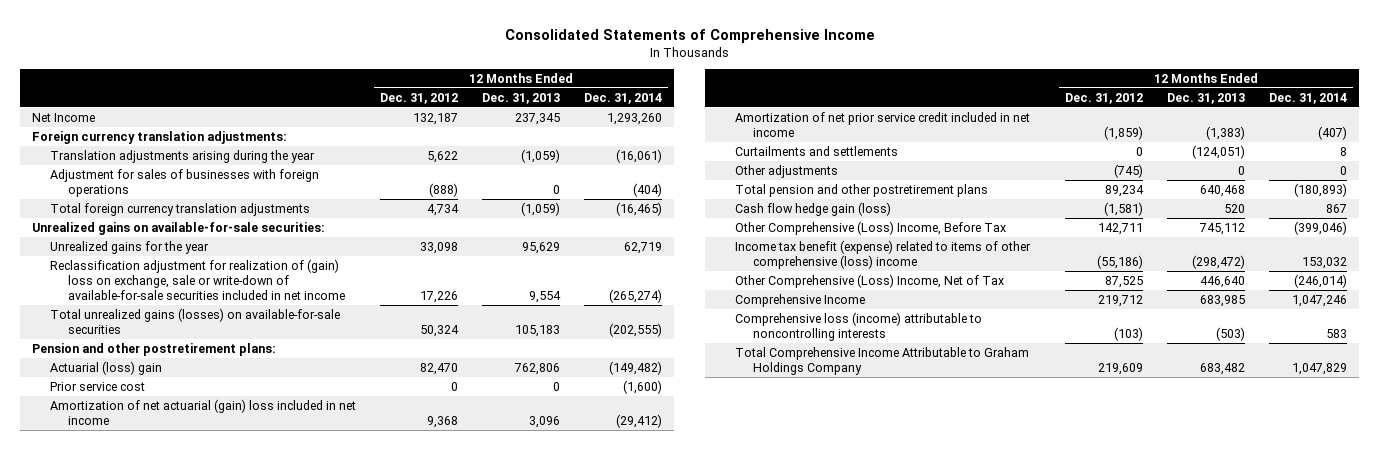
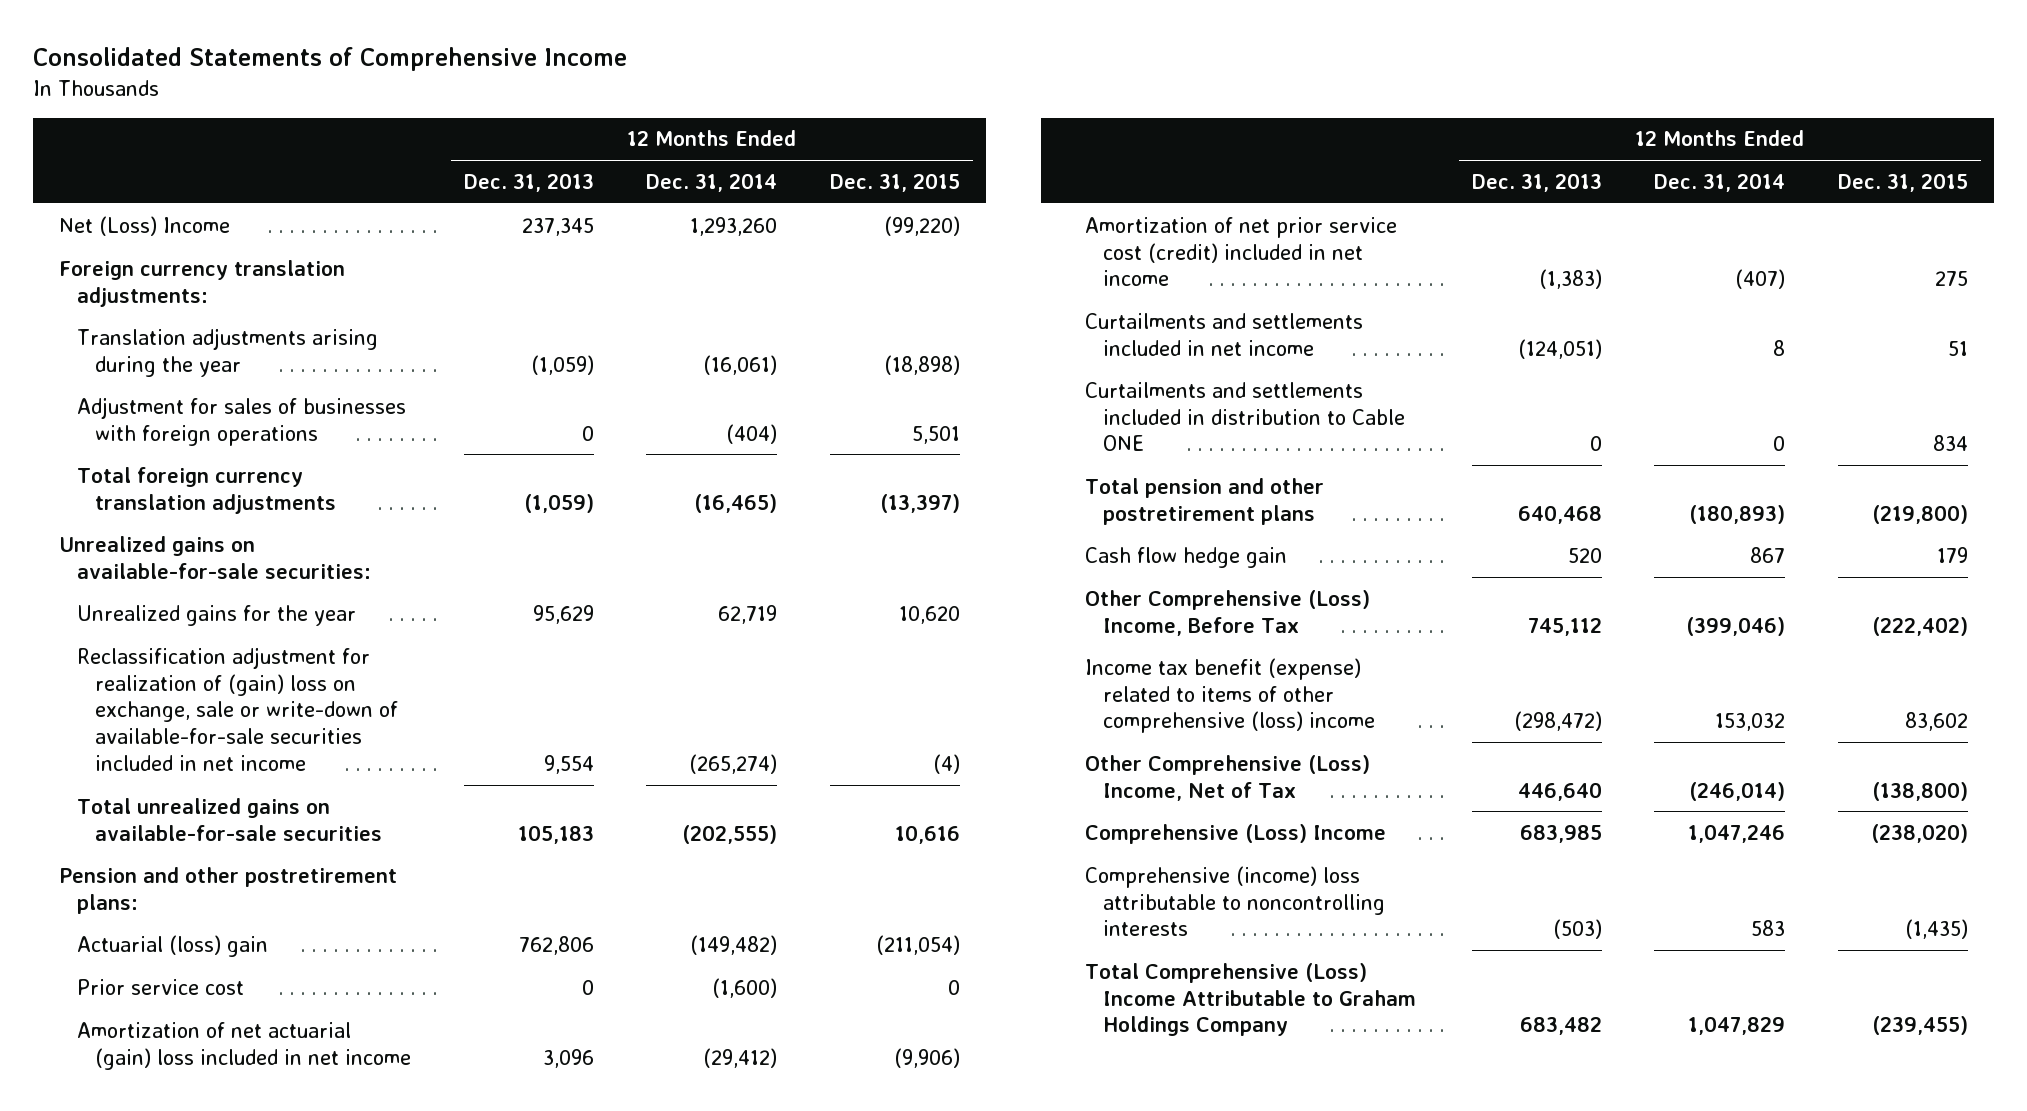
- | 12 Months Ended Dec. 31, 2012 | 12 Months Ended Dec. 31, 2013 | 12 Months Ended Dec. 31, 2014
+ | 12 Months Ended Dec. 31, 2013 | 12 Months Ended Dec. 31, 2014 | 12 Months Ended Dec. 31, 2015
- Net Income | 132,187 | 237,345 | 1,293,260
+ Net (Loss) Income | 237,345 | 1,293,260 | (99,220)
- Total unrealized gains (losses) on available-for-sale securities | 50,324 | 105,183 | (202,555)
+ Total unrealized gains on available-for-sale securities | 105,183 | (202,555) | 10,616
- Amortization of net prior service credit included in net income | (1,859) | (1,383) | (407)
- Curtailments and settlements | 0 | (124,051) | 8
- Other adjustments | (745) | 0 | 0
+ Amortization of net prior service cost (credit) included in net income | (1,383) | (407) | 275
+ Curtailments and settlements included in net income | (124,051) | 8 | 51
+ Curtailments and settlements included in distribution to Cable ONE | 0 | 0 | 834
- Cash flow hedge gain (loss) | (1,581) | 520 | 867
+ Cash flow hedge gain | 520 | 867 | 179
- Comprehensive Income | 219,712 | 683,985 | 1,047,246
- Comprehensive loss (income) attributable to noncontrolling interests | (103) | (503) | 583
- Total Comprehensive Income Attributable to Graham Holdings Company | 219,609 | 683,482 | 1,047,829
+ Comprehensive (Loss) Income | 683,985 | 1,047,246 | (238,020)
+ Comprehensive (income) loss attributable to noncontrolling interests | (503) | 583 | (1,435)
+ Total Comprehensive (Loss) Income Attributable to Graham Holdings Company | 683,482 | 1,047,829 | (239,455)

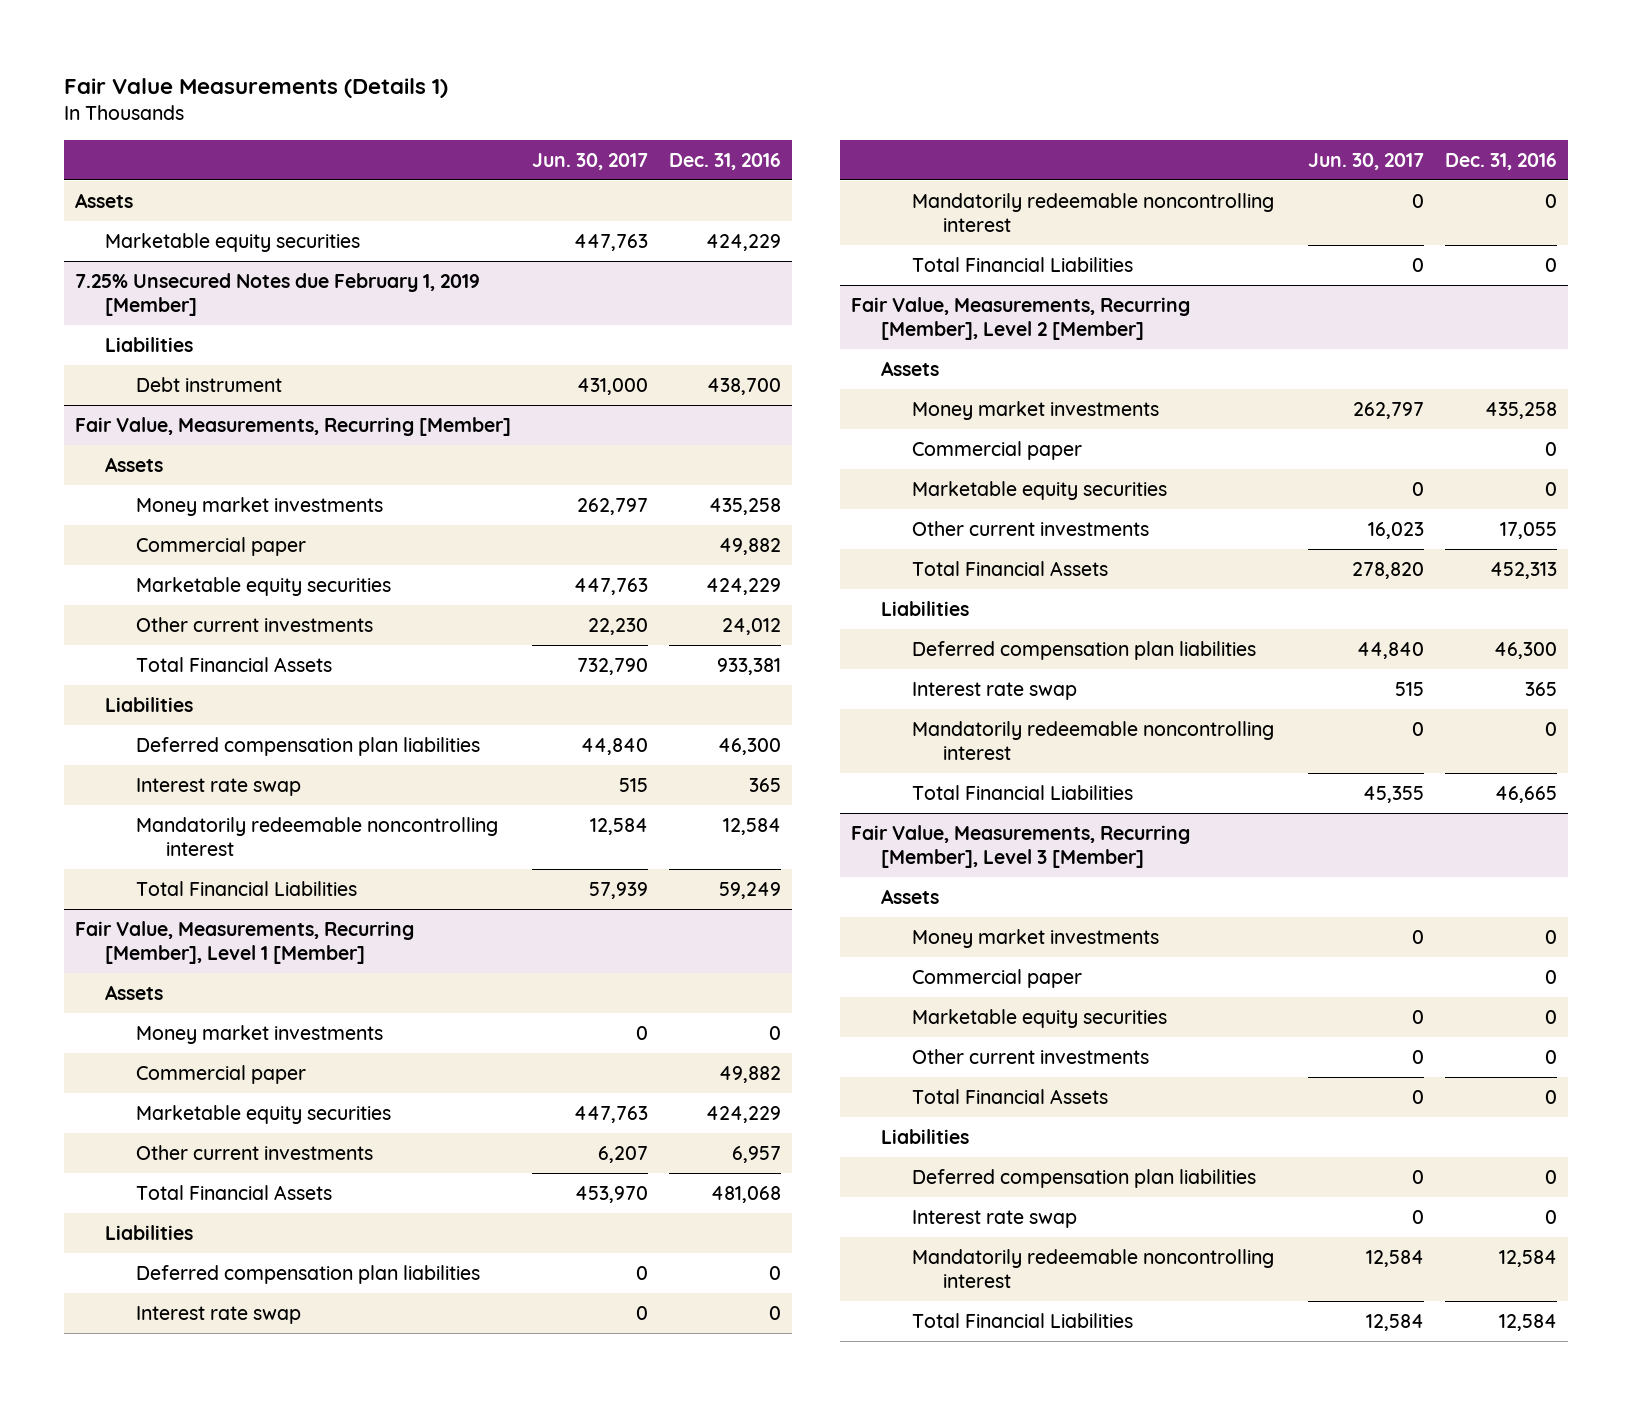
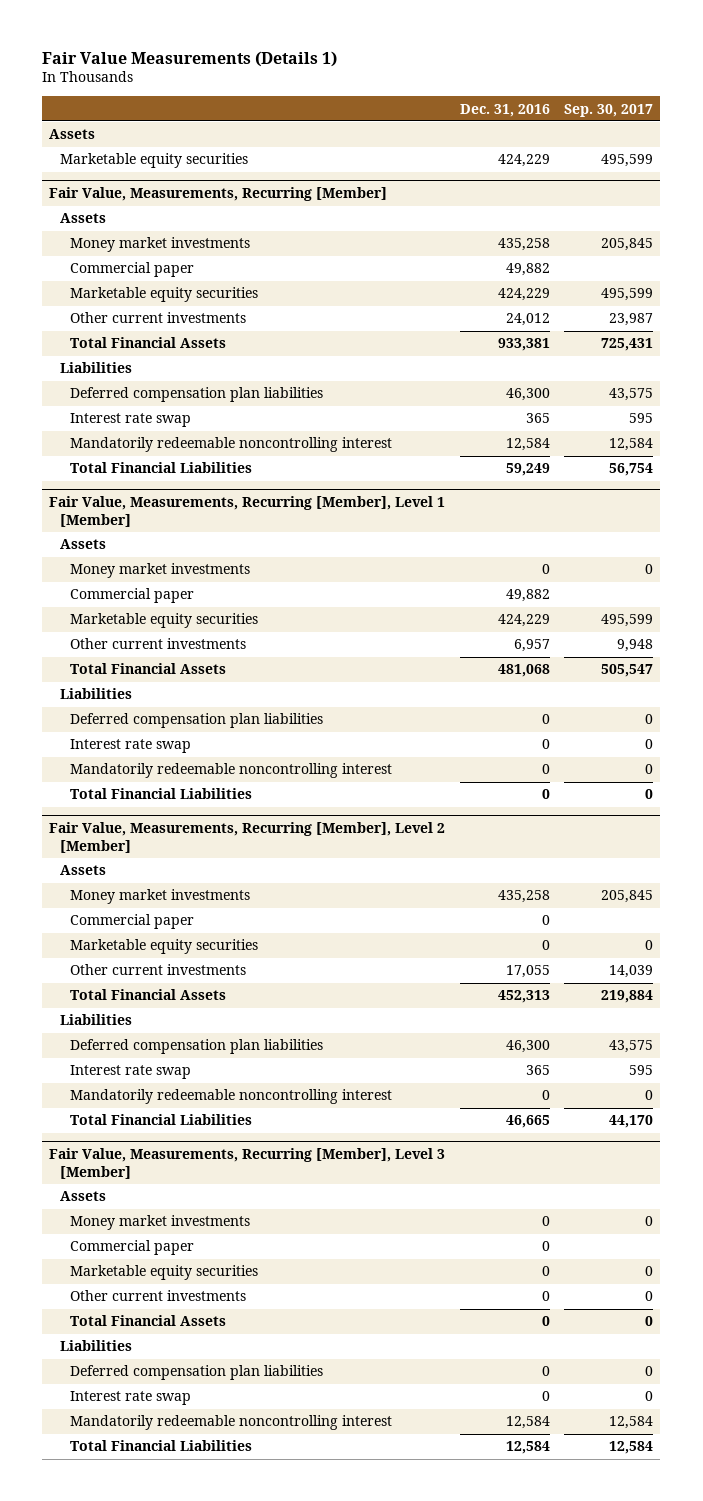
- | Jun. 30, 2017 | Dec. 31, 2016
+ | Dec. 31, 2016 | Sep. 30, 2017
- 7.25% Unsecured Notes due February 1, 2019 [Member]
- Liabilities
- Debt instrument | 431,000 | 438,700

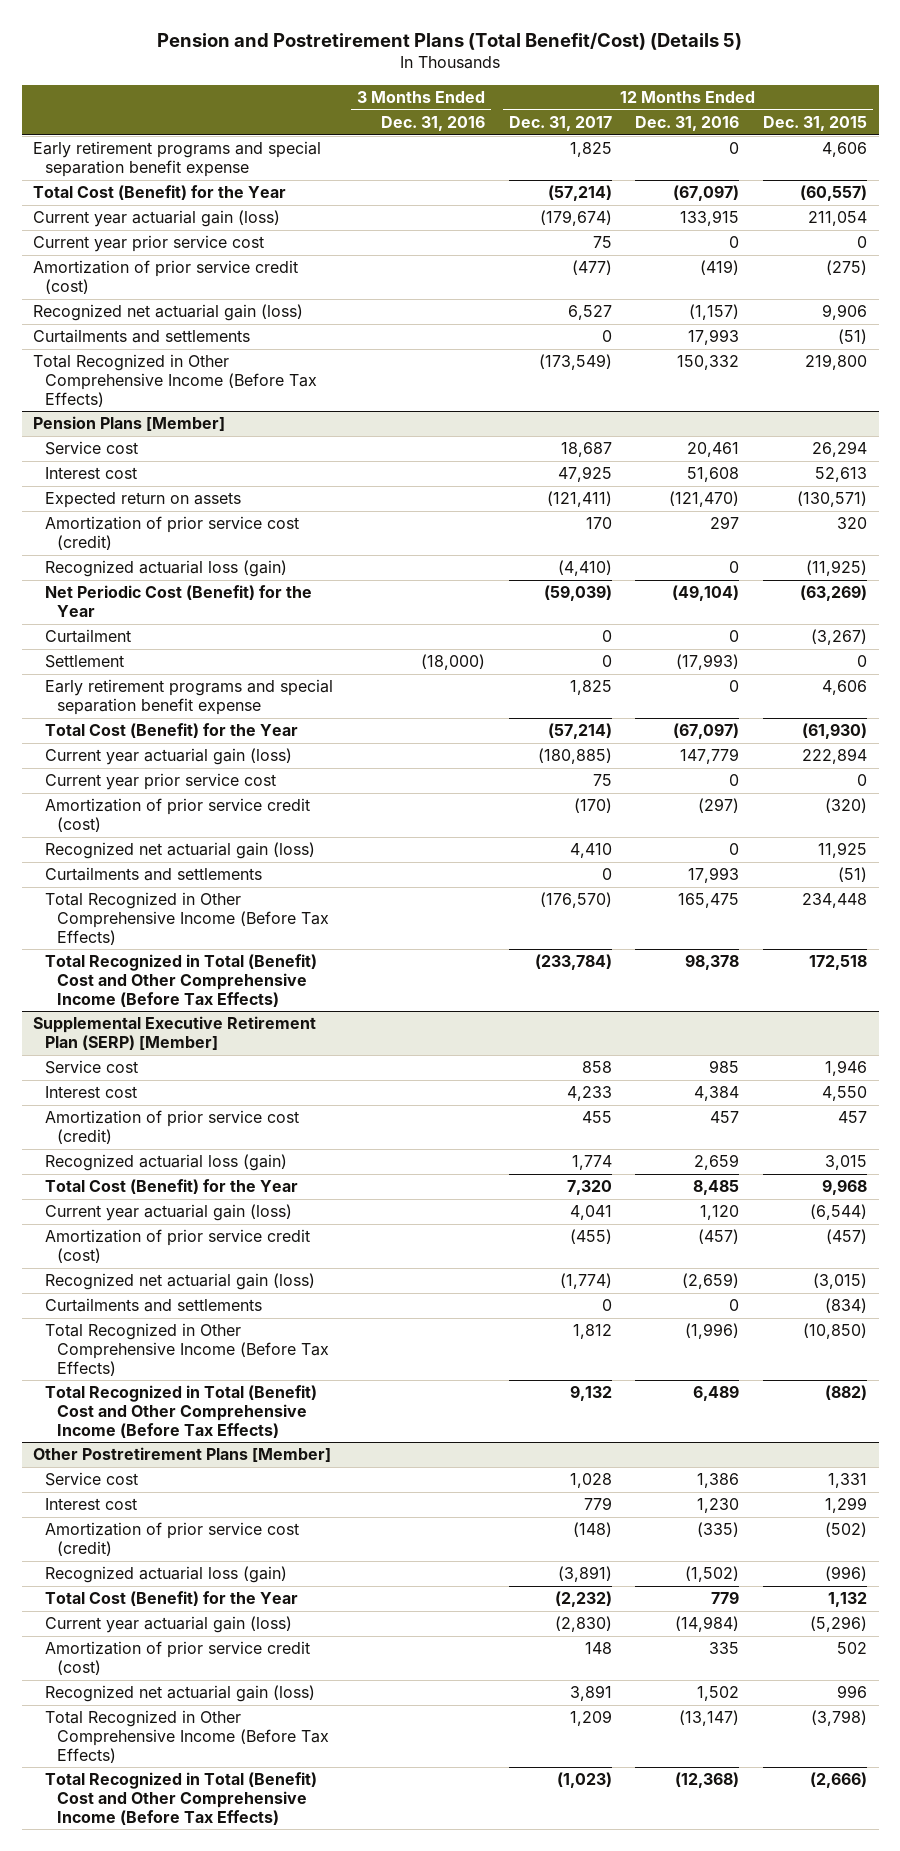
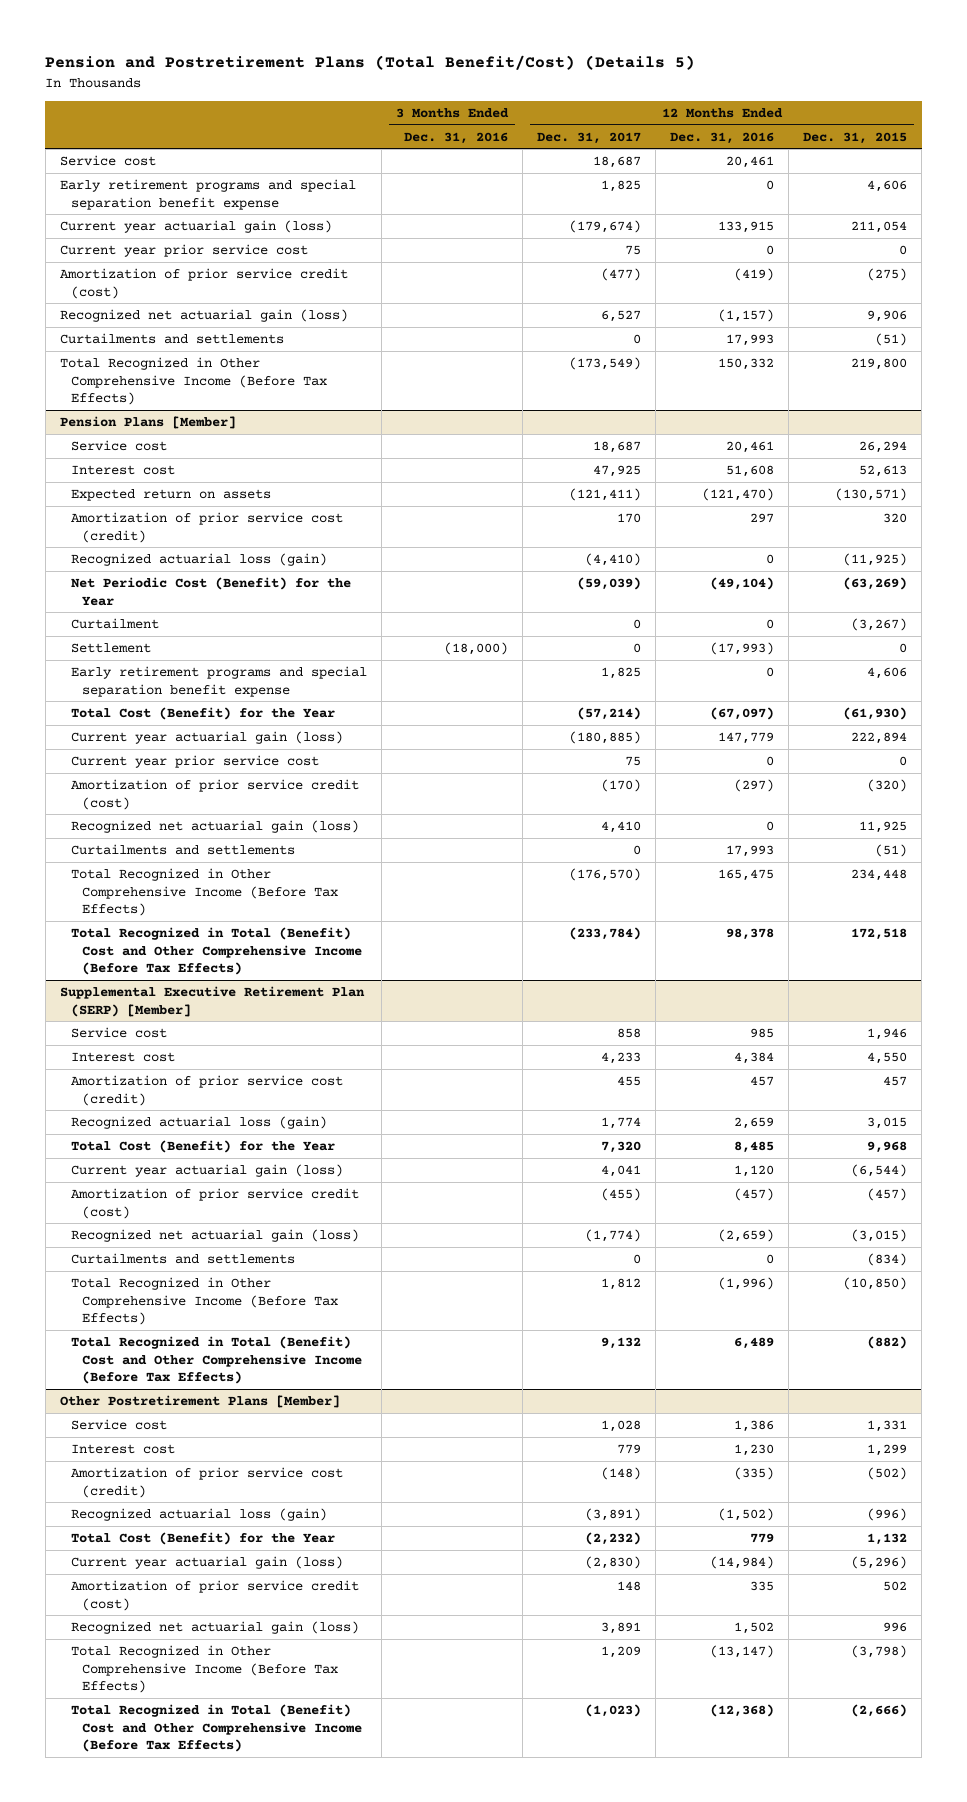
+ Service cost | | 18,687 | 20,461 |
- Total Cost (Benefit) for the Year | | (57,214) | (67,097) | (60,557)

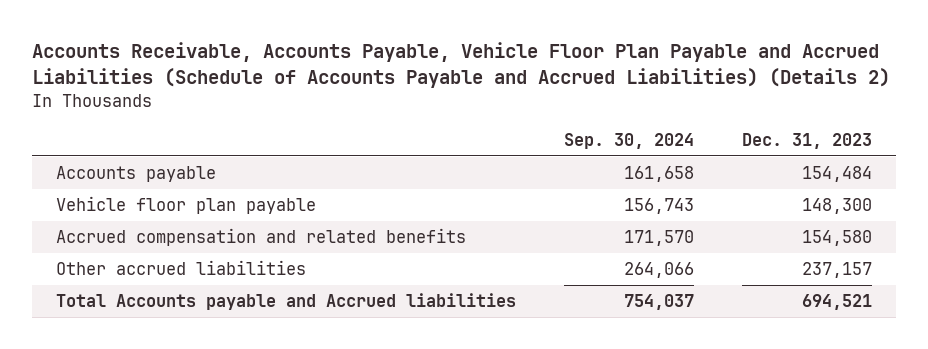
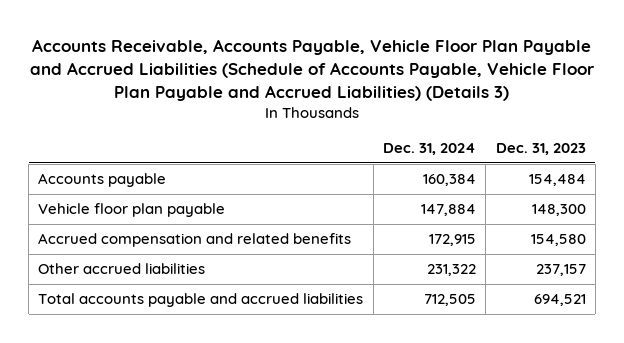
- Accounts Receivable, Accounts Payable, Vehicle Floor Plan Payable and Accrued Liabilities (Schedule of Accounts Payable and Accrued Liabilities) (Details 2)
+ Accounts Receivable, Accounts Payable, Vehicle Floor Plan Payable and Accrued Liabilities (Schedule of Accounts Payable, Vehicle Floor Plan Payable and Accrued Liabilities) (Details 3)
- | Sep. 30, 2024 | Dec. 31, 2023
+ | Dec. 31, 2024 | Dec. 31, 2023
- Total Accounts payable and Accrued liabilities | 754,037 | 694,521
+ Total accounts payable and accrued liabilities | 712,505 | 694,521

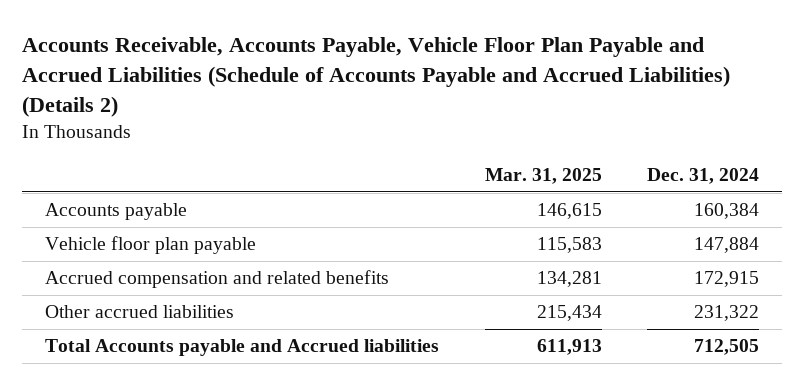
- Accounts Receivable, Accounts Payable, Vehicle Floor Plan Payable and Accrued Liabilities (Schedule of Accounts Payable, Vehicle Floor Plan Payable and Accrued Liabilities) (Details 3)
+ Accounts Receivable, Accounts Payable, Vehicle Floor Plan Payable and Accrued Liabilities (Schedule of Accounts Payable and Accrued Liabilities) (Details 2)
- | Dec. 31, 2024 | Dec. 31, 2023
+ | Mar. 31, 2025 | Dec. 31, 2024
- Total accounts payable and accrued liabilities | 712,505 | 694,521
+ Total Accounts payable and Accrued liabilities | 611,913 | 712,505

